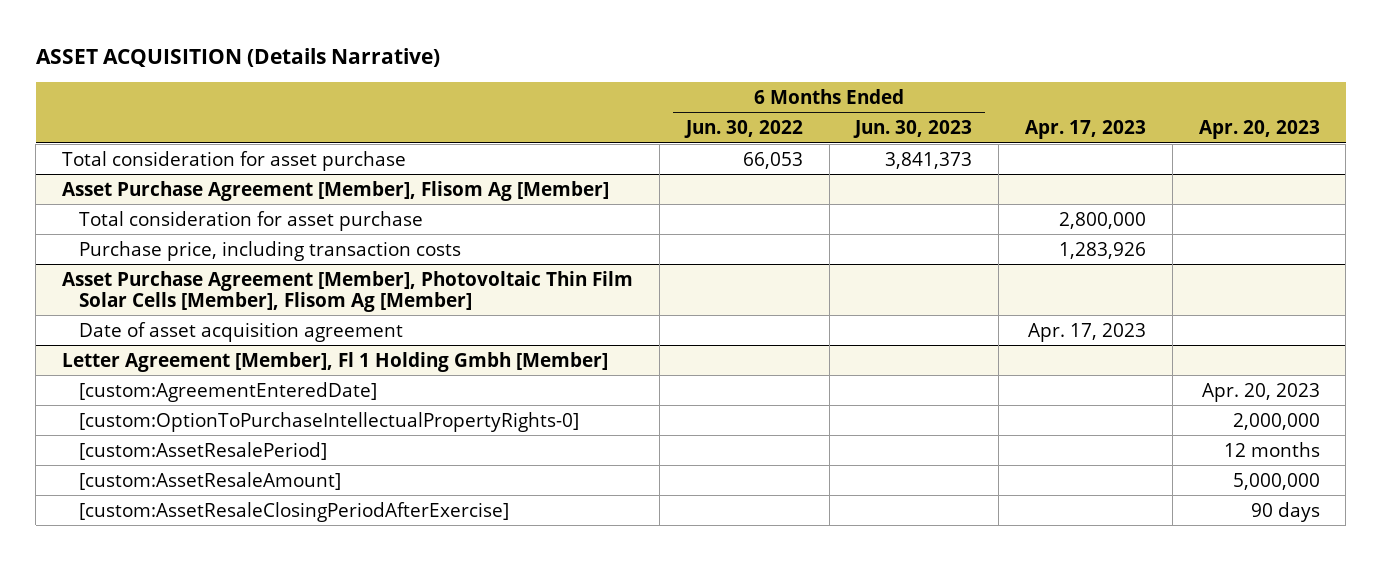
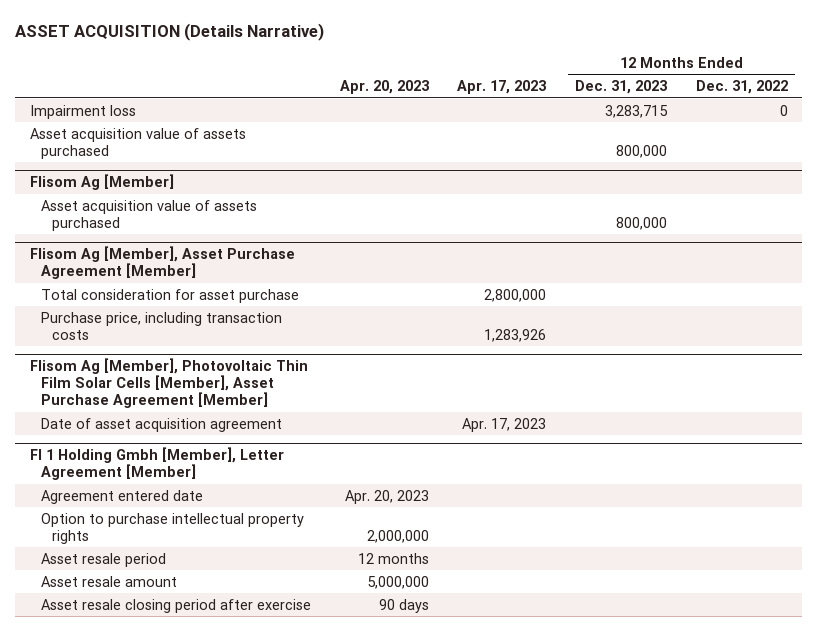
- | 6 Months Ended Jun. 30, 2022 | 6 Months Ended Jun. 30, 2023 | Apr. 17, 2023 | Apr. 20, 2023
+ | Apr. 20, 2023 | Apr. 17, 2023 | 12 Months Ended Dec. 31, 2023 | 12 Months Ended Dec. 31, 2022
- Total consideration for asset purchase | 66,053 | 3,841,373 | |
- Asset Purchase Agreement [Member], Flisom Ag [Member]
+ Impairment loss | | | 3,283,715 | 0
+ Asset acquisition value of assets purchased | | | 800,000 |
+ Flisom Ag [Member]
+ Asset acquisition value of assets purchased | | | 800,000 |
+ Flisom Ag [Member], Asset Purchase Agreement [Member]
- Asset Purchase Agreement [Member], Photovoltaic Thin Film Solar Cells [Member], Flisom Ag [Member]
+ Flisom Ag [Member], Photovoltaic Thin Film Solar Cells [Member], Asset Purchase Agreement [Member]
- Letter Agreement [Member], Fl 1 Holding Gmbh [Member]
- [custom:AgreementEnteredDate] | | | | Apr. 20, 2023
- [custom:OptionToPurchaseIntellectualPropertyRights-0] | | | | 2,000,000
- [custom:AssetResalePeriod] | | | | 12 months
- [custom:AssetResaleAmount] | | | | 5,000,000
- [custom:AssetResaleClosingPeriodAfterExercise] | | | | 90 days
+ Fl 1 Holding Gmbh [Member], Letter Agreement [Member]
+ Agreement entered date | Apr. 20, 2023 | | |
+ Option to purchase intellectual property rights | 2,000,000 | | |
+ Asset resale period | 12 months | | |
+ Asset resale amount | 5,000,000 | | |
+ Asset resale closing period after exercise | 90 days | | |

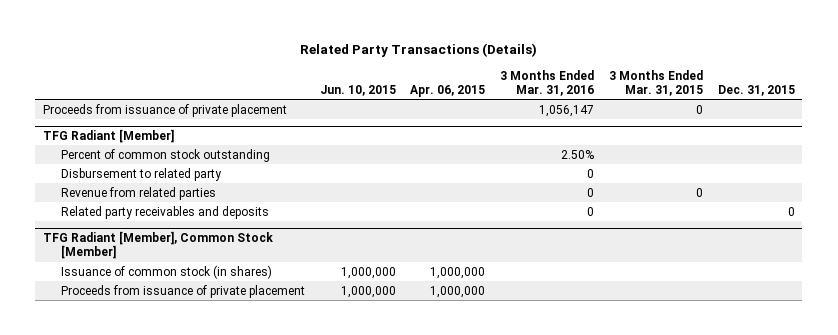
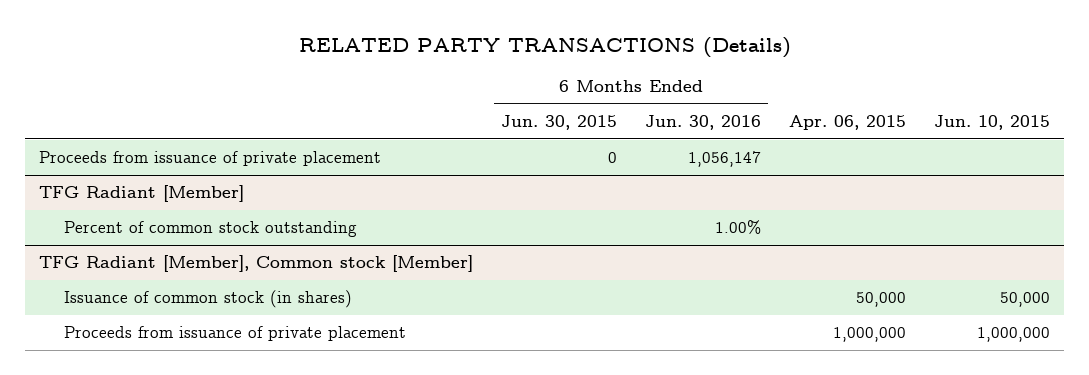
- Related Party Transactions (Details)
+ RELATED PARTY TRANSACTIONS (Details)
- | Jun. 10, 2015 | Apr. 06, 2015 | 3 Months Ended Mar. 31, 2016 | 3 Months Ended Mar. 31, 2015 | Dec. 31, 2015
+ | 6 Months Ended Jun. 30, 2015 | 6 Months Ended Jun. 30, 2016 | Apr. 06, 2015 | Jun. 10, 2015
@ TFG Radiant [Member]
- Disbursement to related party | | | 0 | |
- Revenue from related parties | | | 0 | 0 |
- Related party receivables and deposits | | | 0 | | 0
- TFG Radiant [Member], Common Stock [Member]
- Issuance of common stock (in shares) | 1,000,000 | 1,000,000 | | |
+ TFG Radiant [Member], Common stock [Member]
+ Issuance of common stock (in shares) | | | 50,000 | 50,000

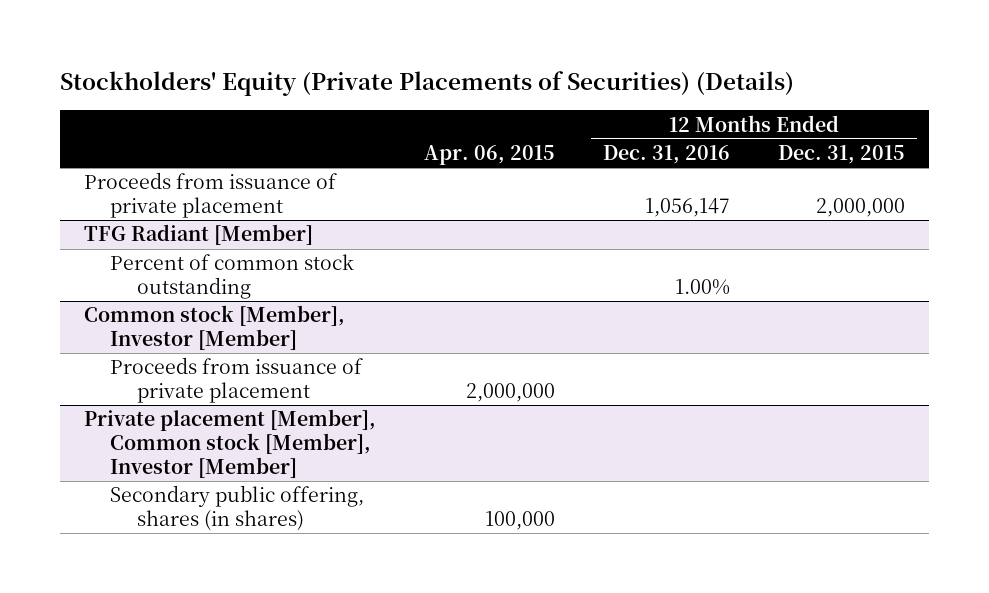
- RELATED PARTY TRANSACTIONS (Details)
+ Stockholders' Equity (Private Placements of Securities) (Details)
- | 6 Months Ended Jun. 30, 2015 | 6 Months Ended Jun. 30, 2016 | Apr. 06, 2015 | Jun. 10, 2015
+ | Apr. 06, 2015 | 12 Months Ended Dec. 31, 2016 | 12 Months Ended Dec. 31, 2015
- TFG Radiant [Member], Common stock [Member]
- Issuance of common stock (in shares) | | | 50,000 | 50,000
- Proceeds from issuance of private placement | | | 1,000,000 | 1,000,000
+ Common stock [Member], Investor [Member]
+ Proceeds from issuance of private placement | 2,000,000 | |
+ Private placement [Member], Common stock [Member], Investor [Member]
+ Secondary public offering, shares (in shares) | 100,000 | |

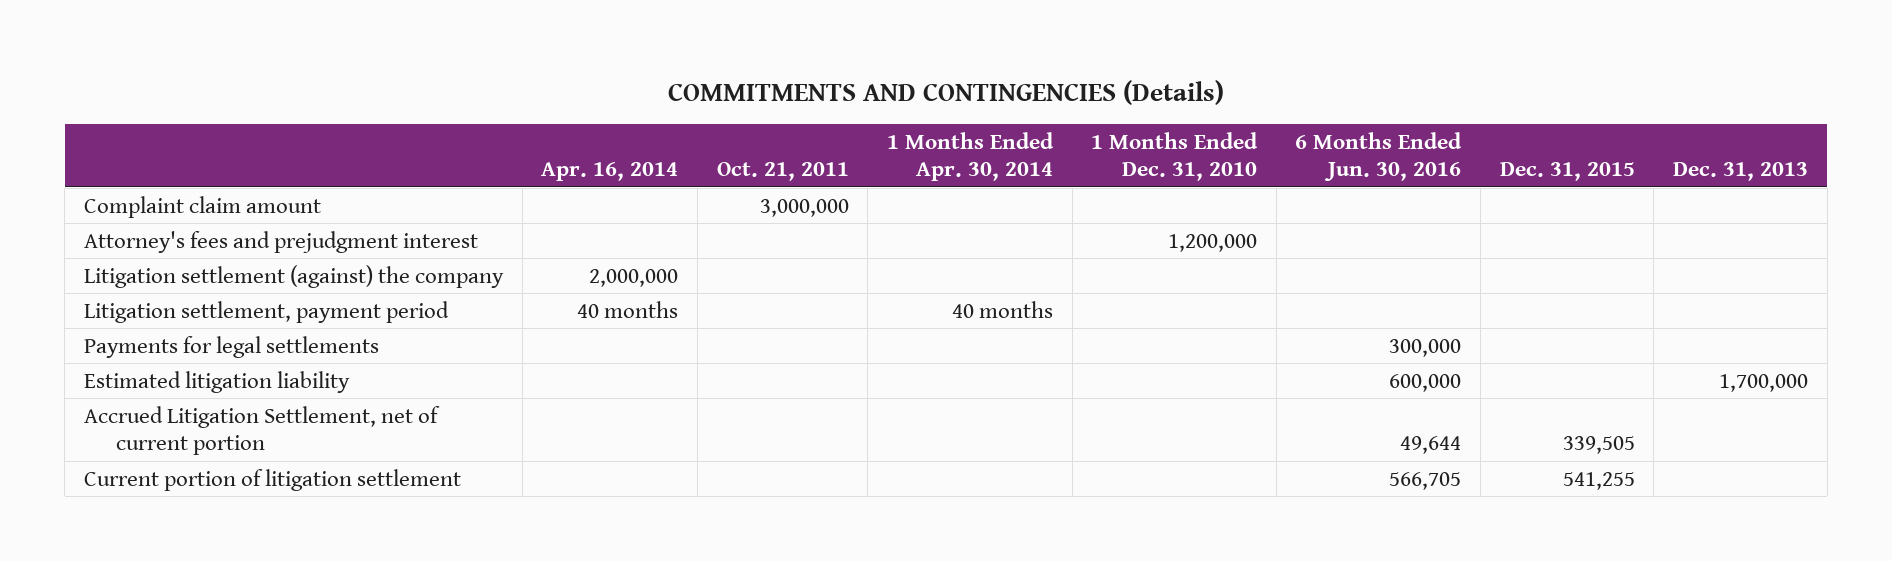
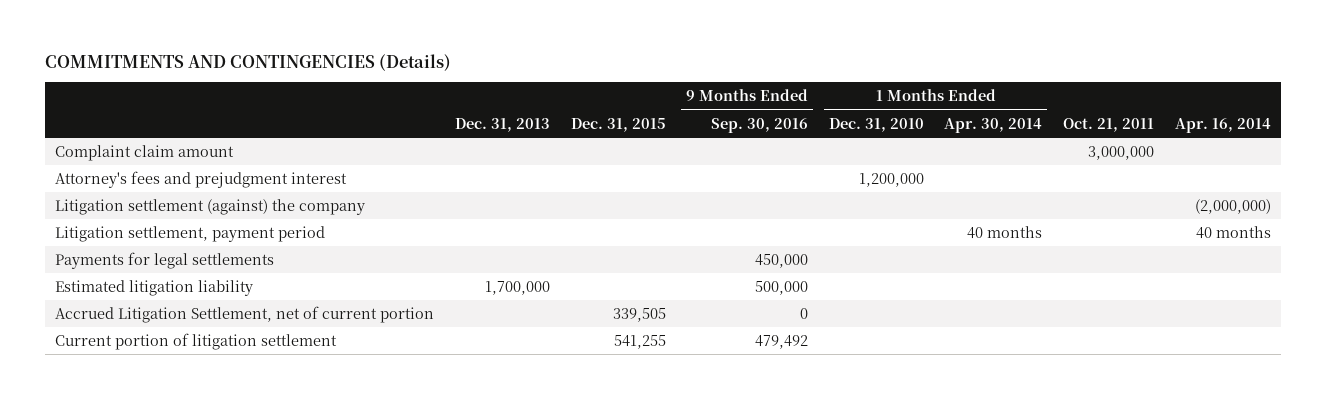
- | Apr. 16, 2014 | Oct. 21, 2011 | 1 Months Ended Apr. 30, 2014 | 1 Months Ended Dec. 31, 2010 | 6 Months Ended Jun. 30, 2016 | Dec. 31, 2015 | Dec. 31, 2013
+ | Dec. 31, 2013 | Dec. 31, 2015 | 9 Months Ended Sep. 30, 2016 | 1 Months Ended Dec. 31, 2010 | 1 Months Ended Apr. 30, 2014 | Oct. 21, 2011 | Apr. 16, 2014
- Litigation settlement (against) the company | 2,000,000 | | | | | |
+ Litigation settlement (against) the company | | | | | | | (2,000,000)

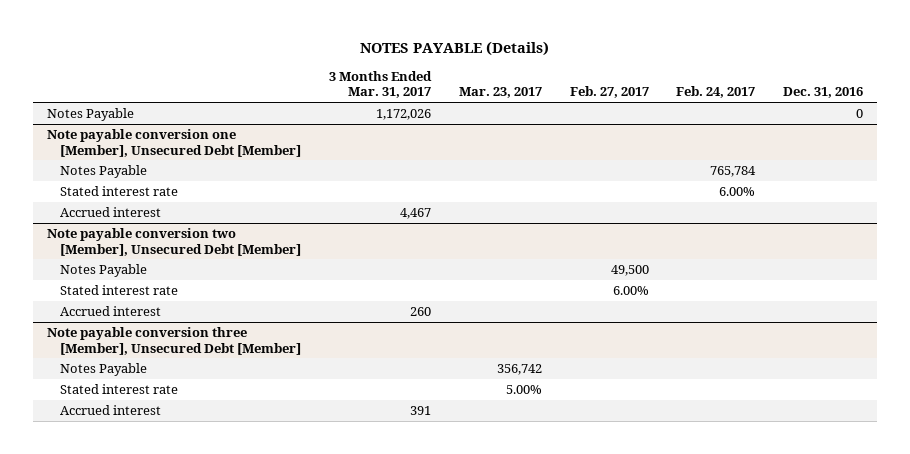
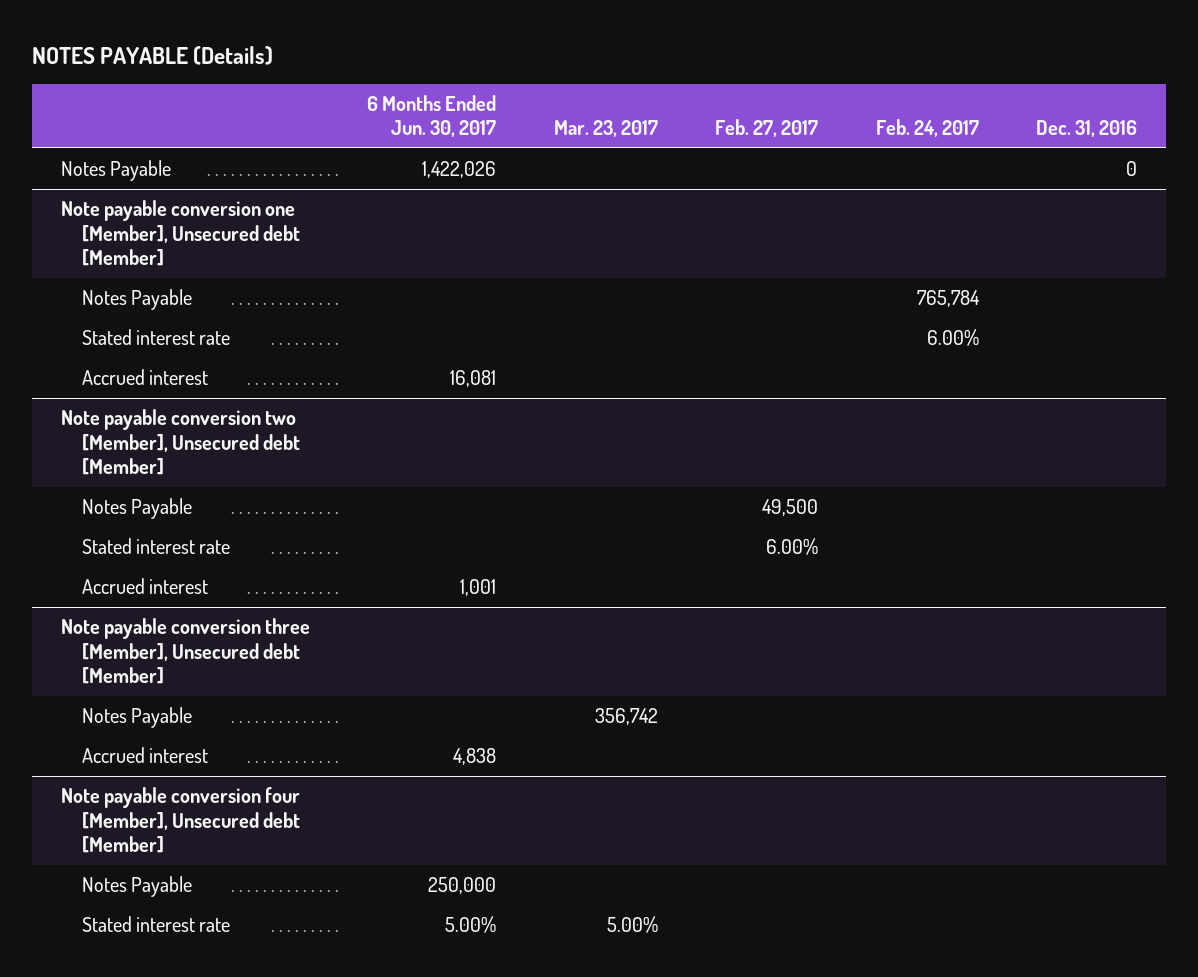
- | 3 Months Ended Mar. 31, 2017 | Mar. 23, 2017 | Feb. 27, 2017 | Feb. 24, 2017 | Dec. 31, 2016
+ | 6 Months Ended Jun. 30, 2017 | Mar. 23, 2017 | Feb. 27, 2017 | Feb. 24, 2017 | Dec. 31, 2016
- Note payable conversion one [Member], Unsecured Debt [Member]
+ Note payable conversion one [Member], Unsecured debt [Member]
- Note payable conversion two [Member], Unsecured Debt [Member]
+ Note payable conversion two [Member], Unsecured debt [Member]
- Note payable conversion three [Member], Unsecured Debt [Member]
+ Note payable conversion three [Member], Unsecured debt [Member]
- Stated interest rate | | 5.00% | | |
+ Note payable conversion four [Member], Unsecured debt [Member]
+ Notes Payable | 250,000 | | | |
+ Stated interest rate | 5.00% | 5.00% | | |

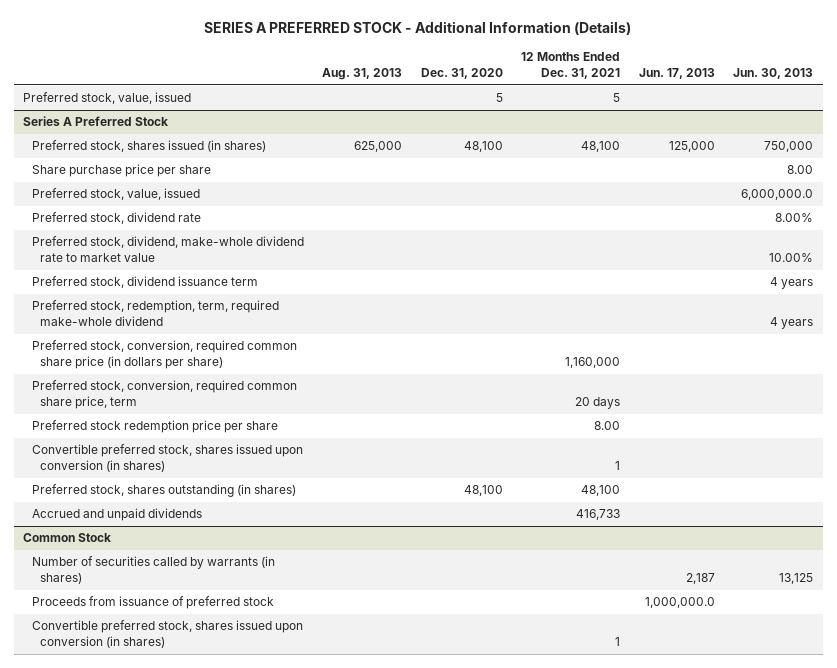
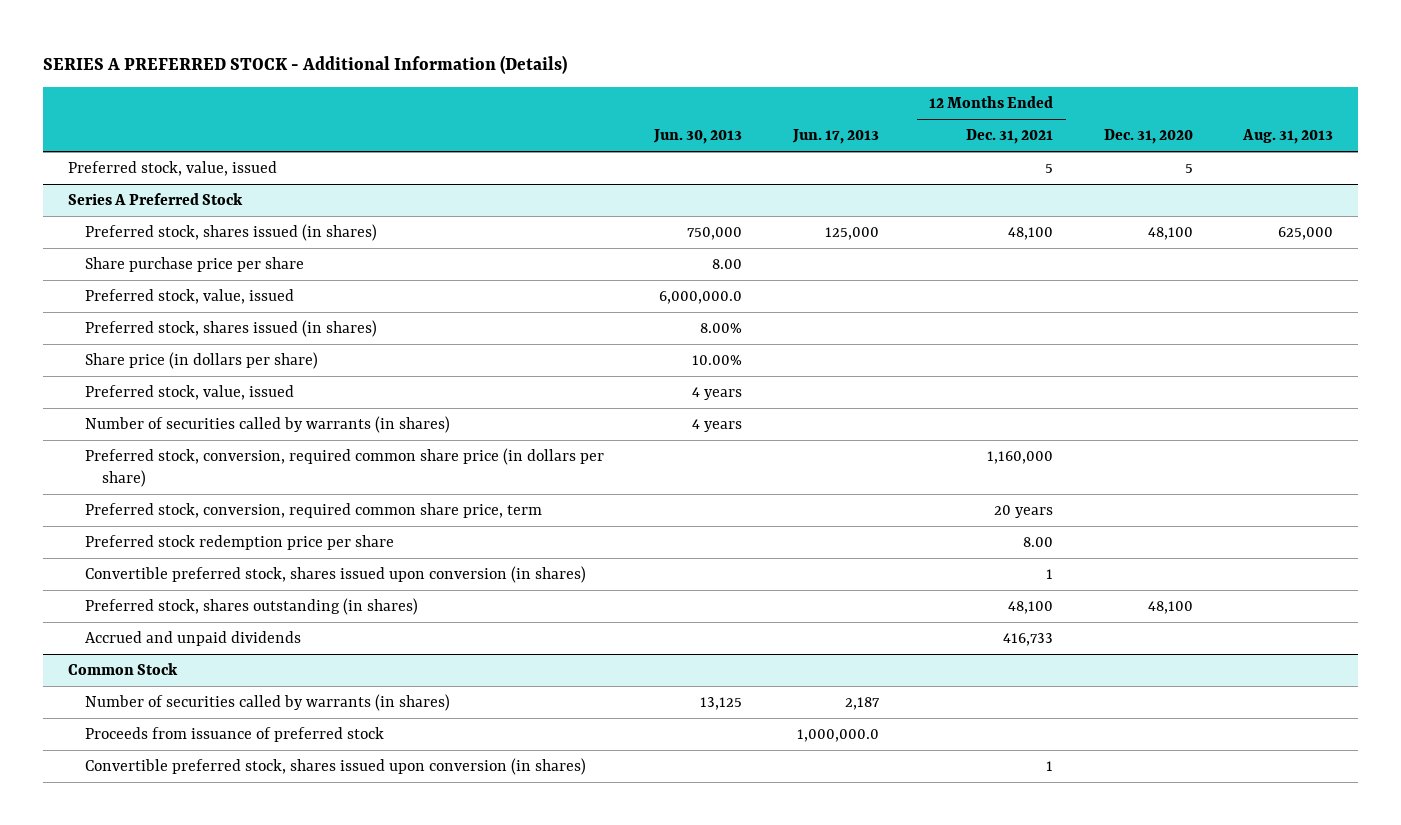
- | Aug. 31, 2013 | Dec. 31, 2020 | 12 Months Ended Dec. 31, 2021 | Jun. 17, 2013 | Jun. 30, 2013
+ | Jun. 30, 2013 | Jun. 17, 2013 | 12 Months Ended Dec. 31, 2021 | Dec. 31, 2020 | Aug. 31, 2013
@ Series A Preferred Stock
- Preferred stock, dividend rate | | | | | 8.00%
- Preferred stock, dividend, make-whole dividend rate to market value | | | | | 10.00%
- Preferred stock, dividend issuance term | | | | | 4 years
- Preferred stock, redemption, term, required make-whole dividend | | | | | 4 years
+ Preferred stock, shares issued (in shares) | 8.00% | | | |
+ Share price (in dollars per share) | 10.00% | | | |
+ Preferred stock, value, issued | 4 years | | | |
+ Number of securities called by warrants (in shares) | 4 years | | | |
- Preferred stock, conversion, required common share price, term | | | 20 days | |
+ Preferred stock, conversion, required common share price, term | | | 20 years | |

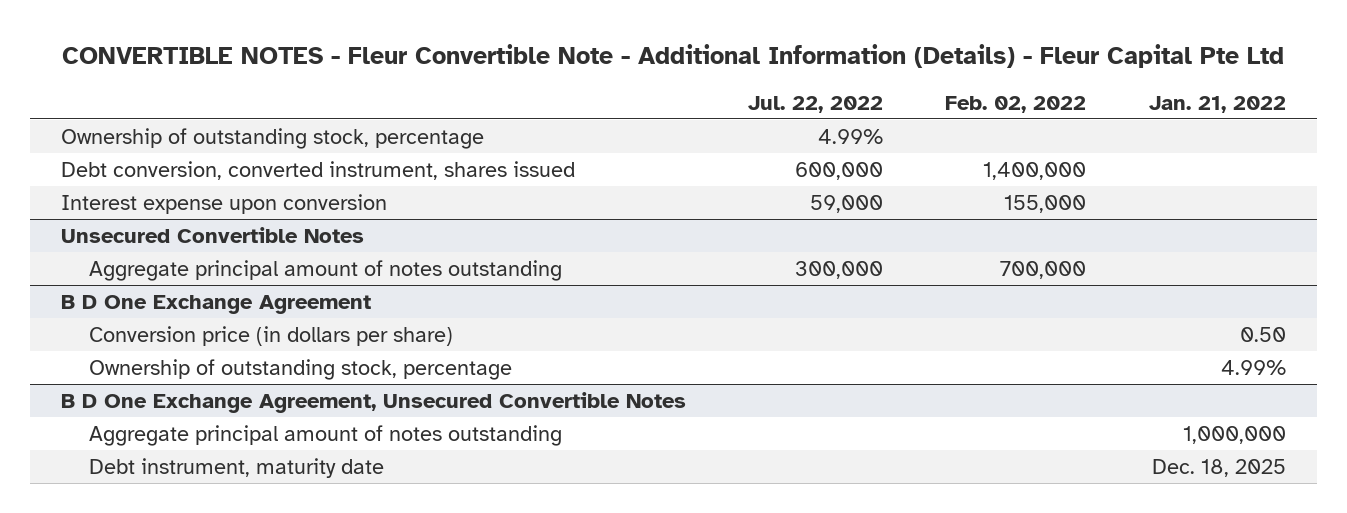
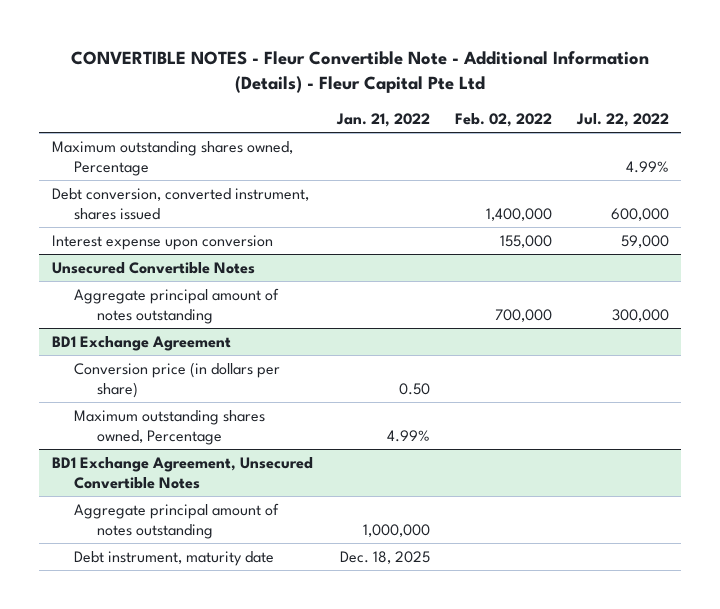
- | Jul. 22, 2022 | Feb. 02, 2022 | Jan. 21, 2022
+ | Jan. 21, 2022 | Feb. 02, 2022 | Jul. 22, 2022
- Ownership of outstanding stock, percentage | 4.99% | |
+ Maximum outstanding shares owned, Percentage | | | 4.99%
- B D One Exchange Agreement
+ BD1 Exchange Agreement
- Ownership of outstanding stock, percentage | | | 4.99%
- B D One Exchange Agreement, Unsecured Convertible Notes
+ Maximum outstanding shares owned, Percentage | 4.99% | |
+ BD1 Exchange Agreement, Unsecured Convertible Notes

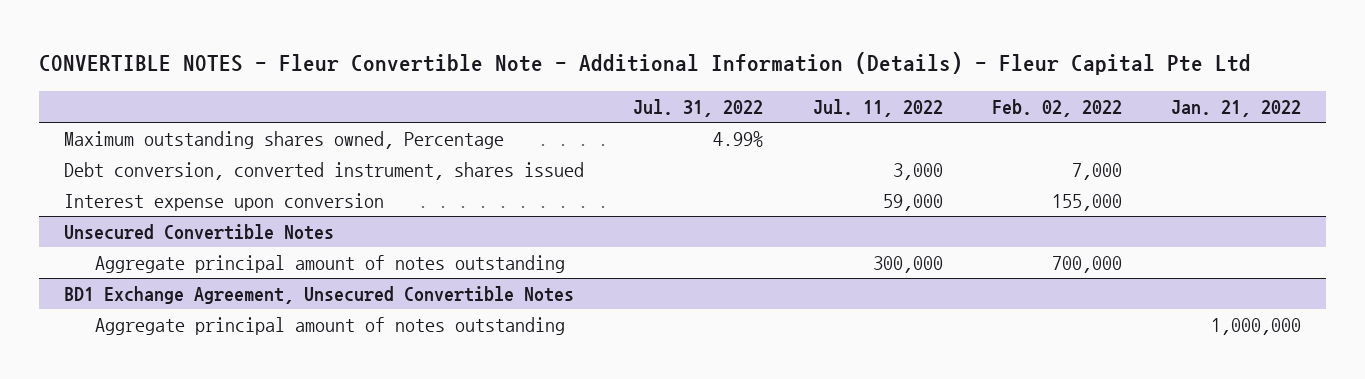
- | Jan. 21, 2022 | Feb. 02, 2022 | Jul. 22, 2022
+ | Jul. 31, 2022 | Jul. 11, 2022 | Feb. 02, 2022 | Jan. 21, 2022
- Debt conversion, converted instrument, shares issued | | 1,400,000 | 600,000
+ Debt conversion, converted instrument, shares issued | | 3,000 | 7,000 |
- BD1 Exchange Agreement
- Conversion price (in dollars per share) | 0.50 | |
- Maximum outstanding shares owned, Percentage | 4.99% | |
@ BD1 Exchange Agreement, Unsecured Convertible Notes
- Debt instrument, maturity date | Dec. 18, 2025 | |

